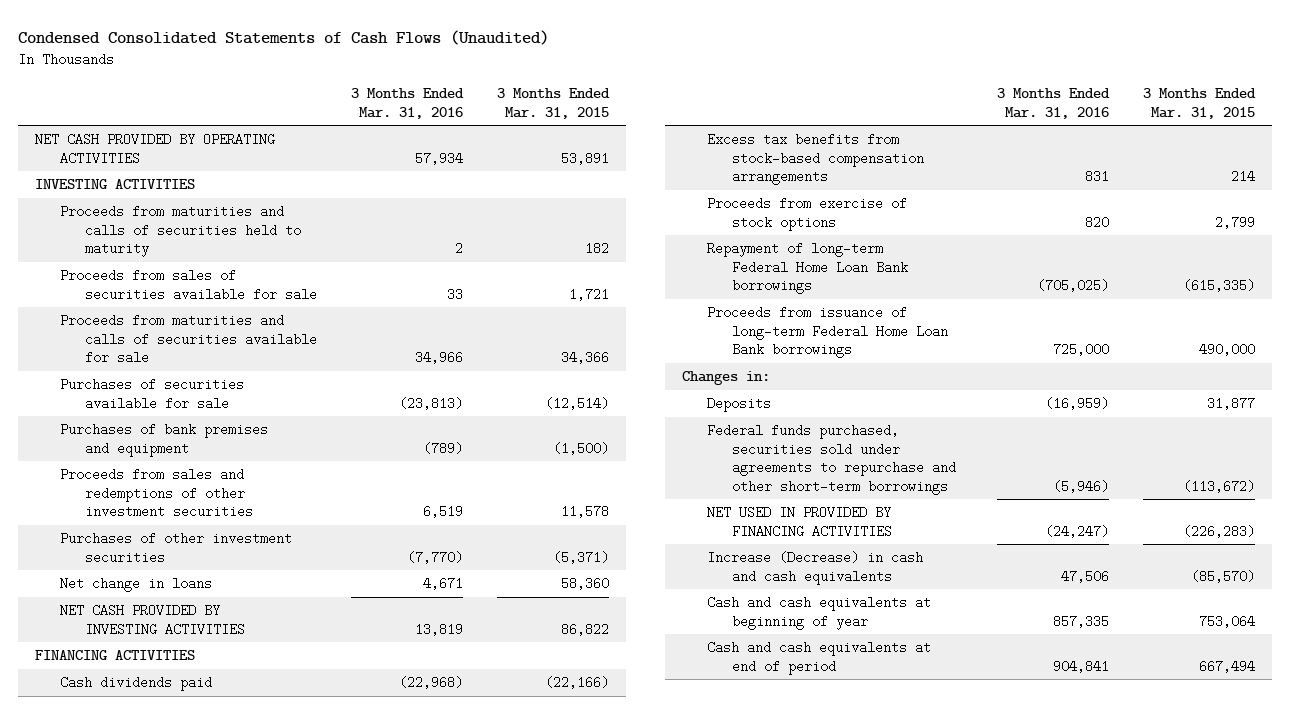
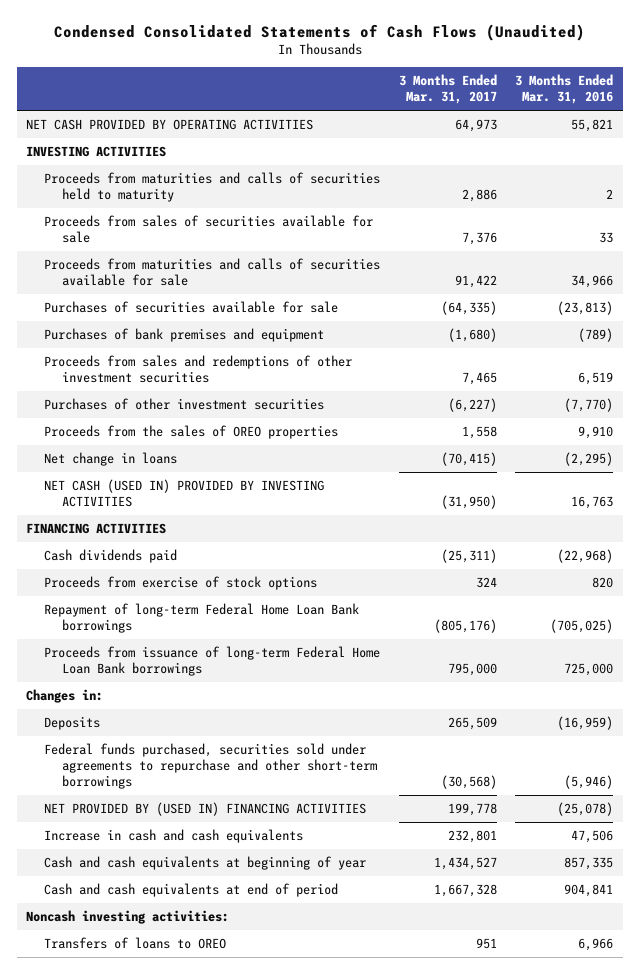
- | 3 Months Ended Mar. 31, 2016 | 3 Months Ended Mar. 31, 2015
+ | 3 Months Ended Mar. 31, 2017 | 3 Months Ended Mar. 31, 2016
- NET CASH PROVIDED BY OPERATING ACTIVITIES | 57,934 | 53,891
+ NET CASH PROVIDED BY OPERATING ACTIVITIES | 64,973 | 55,821
- Net change in loans | 4,671 | 58,360
- NET CASH PROVIDED BY INVESTING ACTIVITIES | 13,819 | 86,822
+ Proceeds from the sales of OREO properties | 1,558 | 9,910
+ Net change in loans | (70,415) | (2,295)
+ NET CASH (USED IN) PROVIDED BY INVESTING ACTIVITIES | (31,950) | 16,763
- Excess tax benefits from stock-based compensation arrangements | 831 | 214
- NET USED IN PROVIDED BY FINANCING ACTIVITIES | (24,247) | (226,283)
- Increase (Decrease) in cash and cash equivalents | 47,506 | (85,570)
+ NET PROVIDED BY (USED IN) FINANCING ACTIVITIES | 199,778 | (25,078)
+ Increase in cash and cash equivalents | 232,801 | 47,506
+ Noncash investing activities:
+ Transfers of loans to OREO | 951 | 6,966

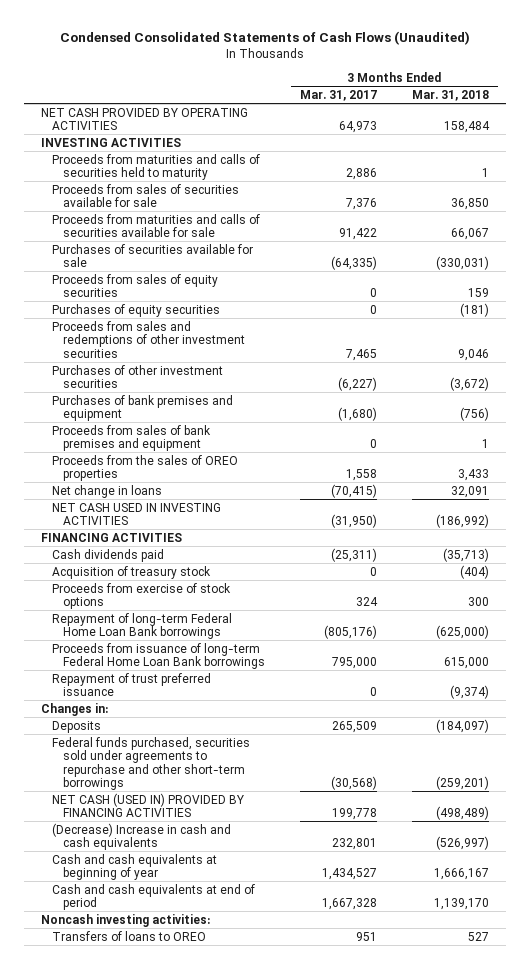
- | 3 Months Ended Mar. 31, 2017 | 3 Months Ended Mar. 31, 2016
+ | 3 Months Ended Mar. 31, 2017 | 3 Months Ended Mar. 31, 2018
+ Proceeds from sales of equity securities | 0 | 159
+ Purchases of equity securities | 0 | (181)
moved down: Purchases of bank premises and equipment | (1,680) | (756)
+ Proceeds from sales of bank premises and equipment | 0 | 1
- NET CASH (USED IN) PROVIDED BY INVESTING ACTIVITIES | (31,950) | 16,763
+ NET CASH USED IN INVESTING ACTIVITIES | (31,950) | (186,992)
+ Acquisition of treasury stock | 0 | (404)
+ Repayment of trust preferred issuance | 0 | (9,374)
- NET PROVIDED BY (USED IN) FINANCING ACTIVITIES | 199,778 | (25,078)
- Increase in cash and cash equivalents | 232,801 | 47,506
+ NET CASH (USED IN) PROVIDED BY FINANCING ACTIVITIES | 199,778 | (498,489)
+ (Decrease) Increase in cash and cash equivalents | 232,801 | (526,997)

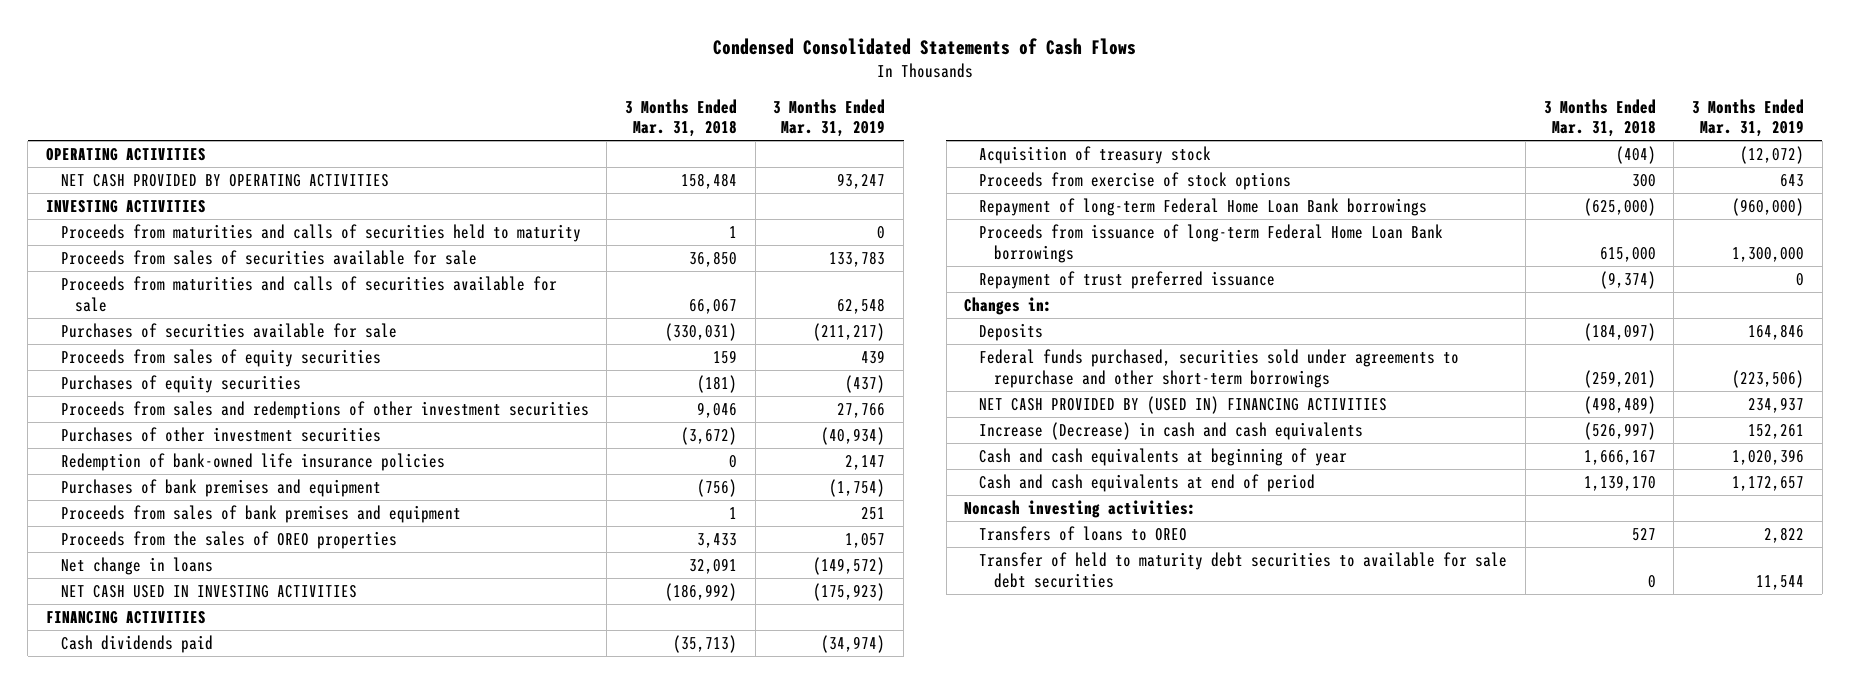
- Condensed Consolidated Statements of Cash Flows (Unaudited)
+ Condensed Consolidated Statements of Cash Flows
- | 3 Months Ended Mar. 31, 2017 | 3 Months Ended Mar. 31, 2018
+ | 3 Months Ended Mar. 31, 2018 | 3 Months Ended Mar. 31, 2019
+ OPERATING ACTIVITIES
+ Redemption of bank-owned life insurance policies | 0 | 2,147
- NET CASH (USED IN) PROVIDED BY FINANCING ACTIVITIES | 199,778 | (498,489)
- (Decrease) Increase in cash and cash equivalents | 232,801 | (526,997)
+ NET CASH PROVIDED BY (USED IN) FINANCING ACTIVITIES | (498,489) | 234,937
+ Increase (Decrease) in cash and cash equivalents | (526,997) | 152,261
+ Transfer of held to maturity debt securities to available for sale debt securities | 0 | 11,544

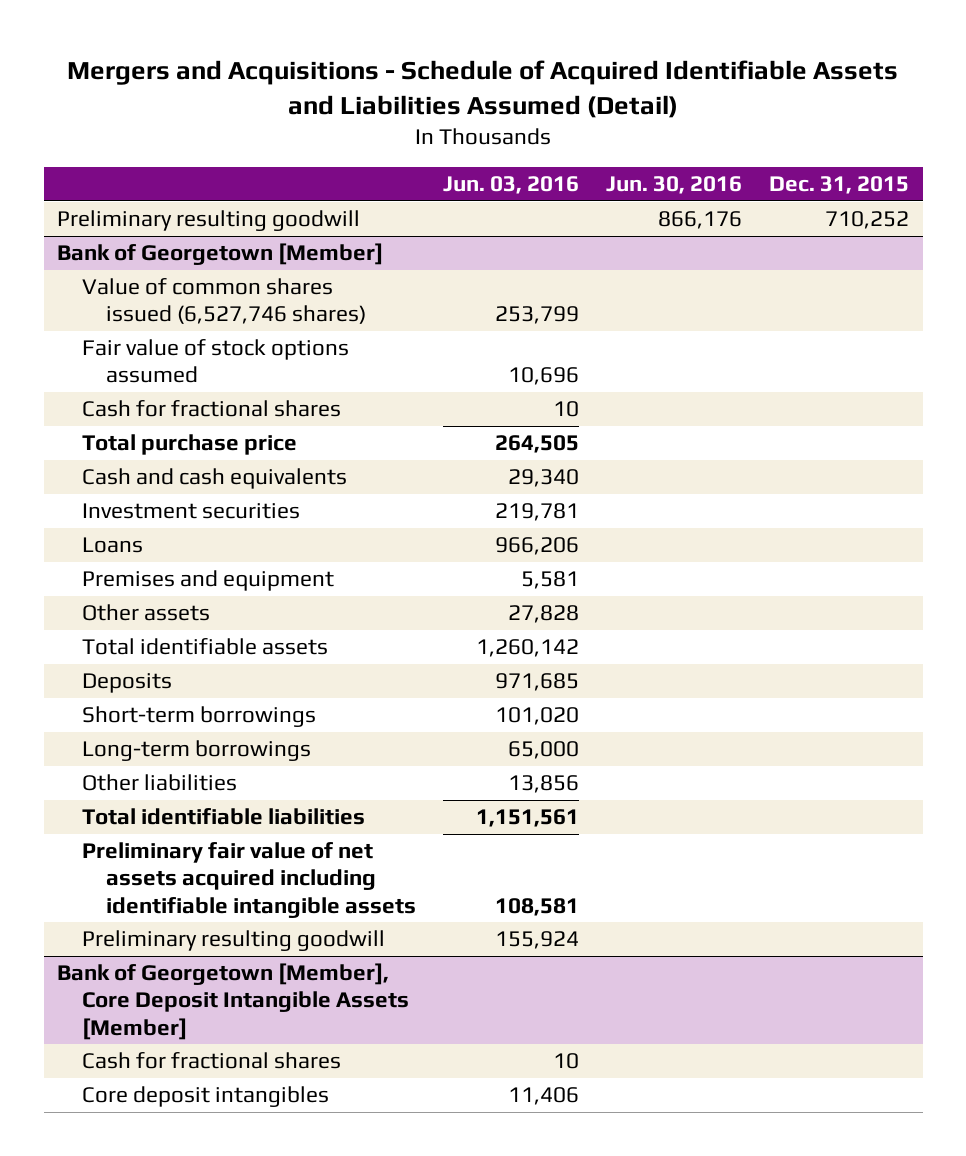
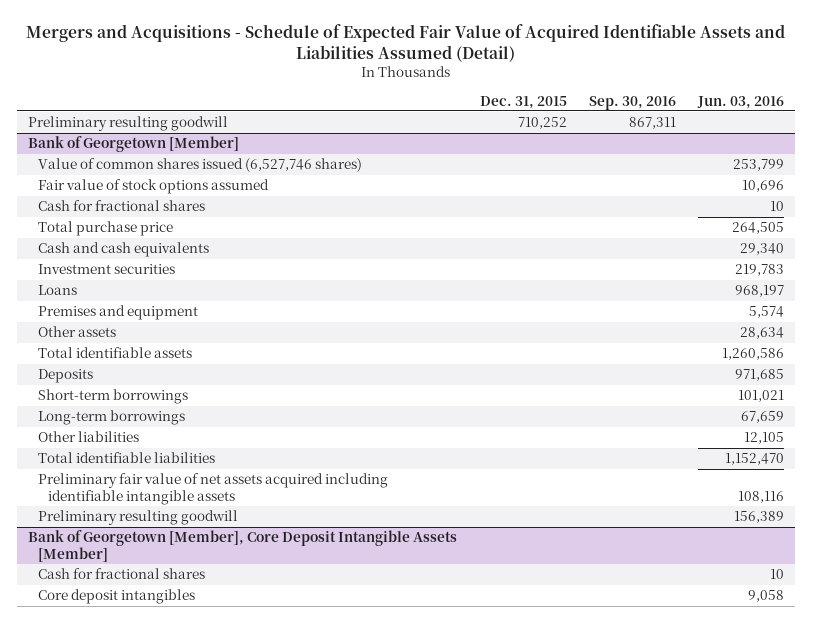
- Mergers and Acquisitions - Schedule of Acquired Identifiable Assets and Liabilities Assumed (Detail)
+ Mergers and Acquisitions - Schedule of Expected Fair Value of Acquired Identifiable Assets and Liabilities Assumed (Detail)
- | Jun. 03, 2016 | Jun. 30, 2016 | Dec. 31, 2015
+ | Dec. 31, 2015 | Sep. 30, 2016 | Jun. 03, 2016
@ Bank of Georgetown [Member]
- Investment securities | 219,781 | |
- Loans | 966,206 | |
- Premises and equipment | 5,581 | |
- Other assets | 27,828 | |
- Total identifiable assets | 1,260,142 | |
+ Investment securities | | | 219,783
+ Loans | | | 968,197
+ Premises and equipment | | | 5,574
+ Other assets | | | 28,634
+ Total identifiable assets | | | 1,260,586
- Short-term borrowings | 101,020 | |
- Long-term borrowings | 65,000 | |
- Other liabilities | 13,856 | |
- Total identifiable liabilities | 1,151,561 | |
- Preliminary fair value of net assets acquired including identifiable intangible assets | 108,581 | |
- Preliminary resulting goodwill | 155,924 | |
+ Short-term borrowings | | | 101,021
+ Long-term borrowings | | | 67,659
+ Other liabilities | | | 12,105
+ Total identifiable liabilities | | | 1,152,470
+ Preliminary fair value of net assets acquired including identifiable intangible assets | | | 108,116
+ Preliminary resulting goodwill | | | 156,389
@ Bank of Georgetown [Member], Core Deposit Intangible Assets [Member]
- Core deposit intangibles | 11,406 | |
+ Core deposit intangibles | | | 9,058

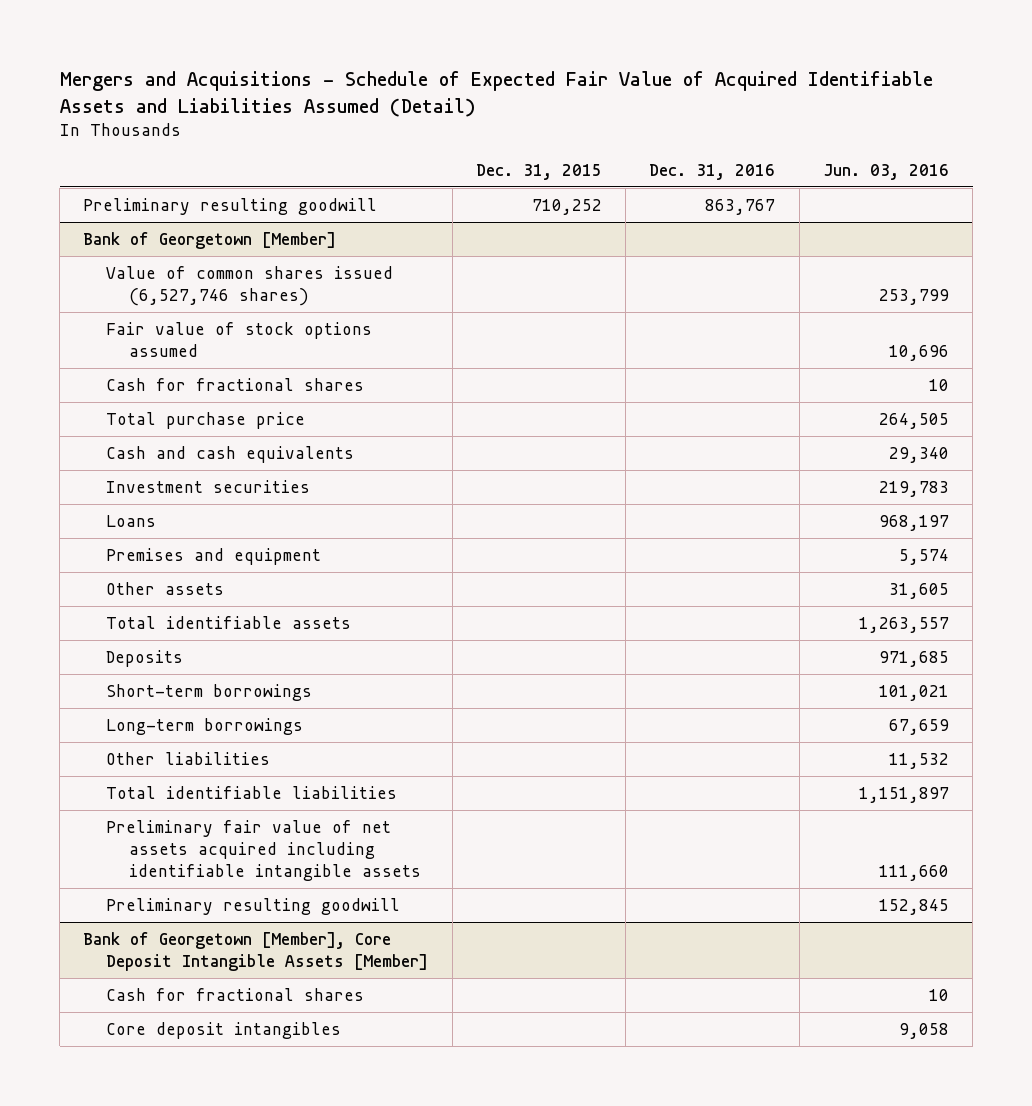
- | Dec. 31, 2015 | Sep. 30, 2016 | Jun. 03, 2016
+ | Dec. 31, 2015 | Dec. 31, 2016 | Jun. 03, 2016
@ Bank of Georgetown [Member]
- Other assets | | | 28,634
- Total identifiable assets | | | 1,260,586
+ Other assets | | | 31,605
+ Total identifiable assets | | | 1,263,557
- Other liabilities | | | 12,105
- Total identifiable liabilities | | | 1,152,470
- Preliminary fair value of net assets acquired including identifiable intangible assets | | | 108,116
- Preliminary resulting goodwill | | | 156,389
+ Other liabilities | | | 11,532
+ Total identifiable liabilities | | | 1,151,897
+ Preliminary fair value of net assets acquired including identifiable intangible assets | | | 111,660
+ Preliminary resulting goodwill | | | 152,845

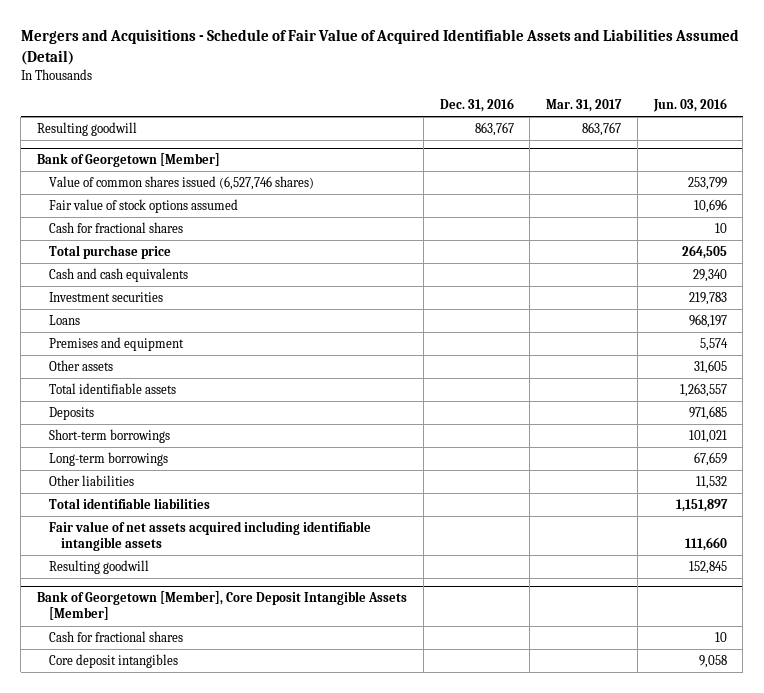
- Mergers and Acquisitions - Schedule of Expected Fair Value of Acquired Identifiable Assets and Liabilities Assumed (Detail)
+ Mergers and Acquisitions - Schedule of Fair Value of Acquired Identifiable Assets and Liabilities Assumed (Detail)
- | Dec. 31, 2015 | Dec. 31, 2016 | Jun. 03, 2016
+ | Dec. 31, 2016 | Mar. 31, 2017 | Jun. 03, 2016
- Preliminary resulting goodwill | 710,252 | 863,767 |
+ Resulting goodwill | 863,767 | 863,767 |
@ Bank of Georgetown [Member]
- Preliminary fair value of net assets acquired including identifiable intangible assets | | | 111,660
- Preliminary resulting goodwill | | | 152,845
+ Fair value of net assets acquired including identifiable intangible assets | | | 111,660
+ Resulting goodwill | | | 152,845

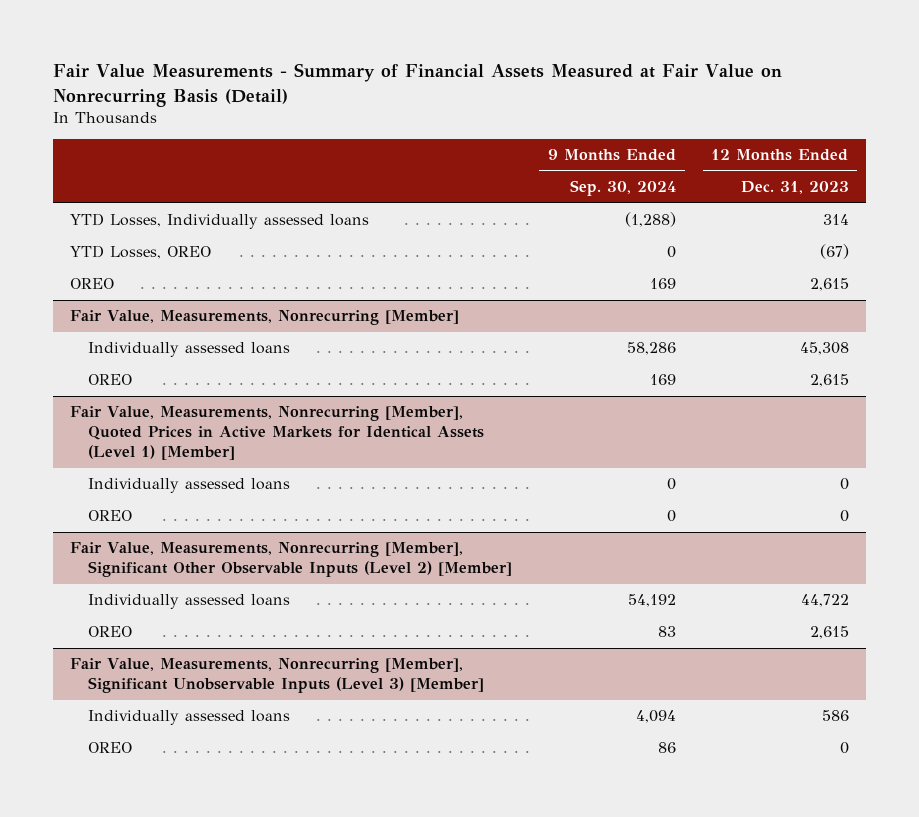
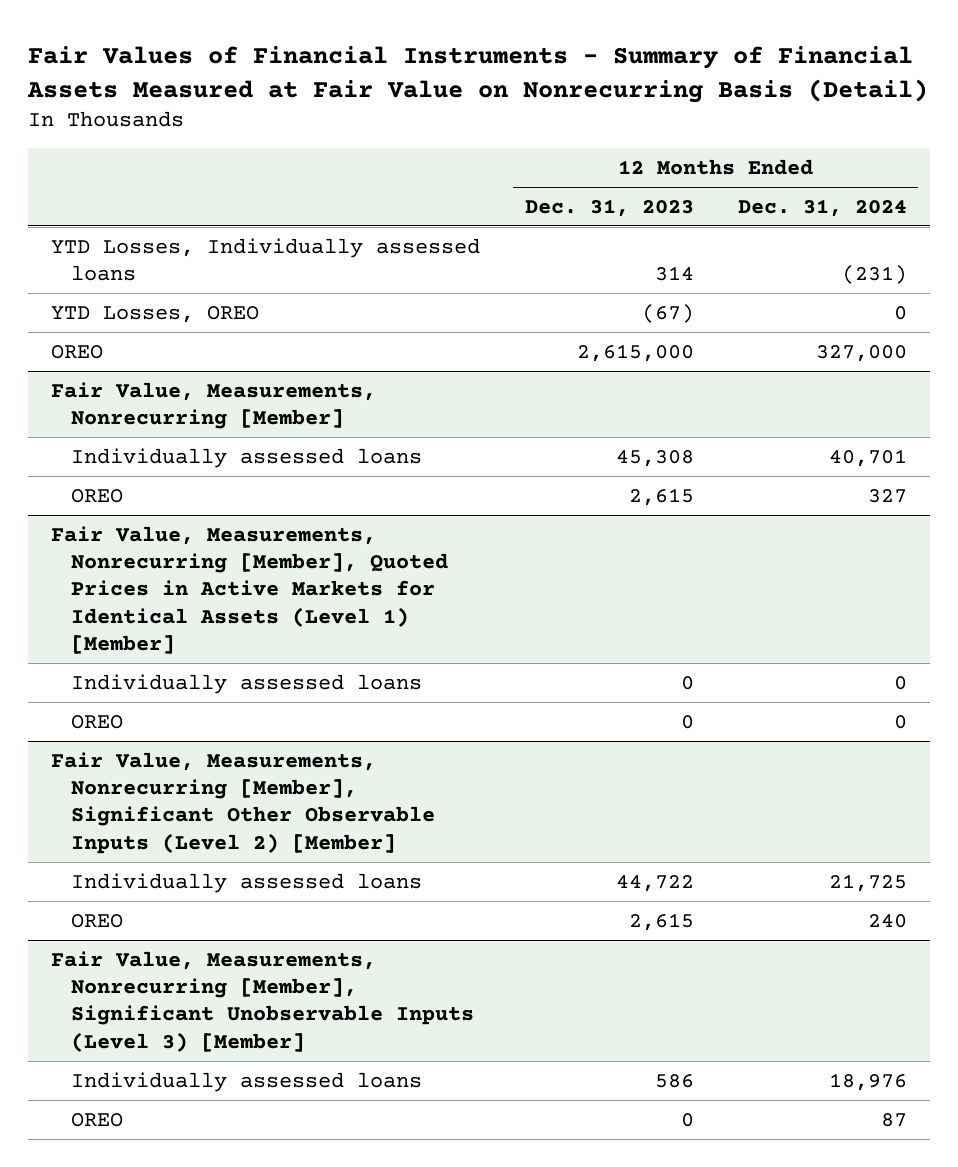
- Fair Value Measurements - Summary of Financial Assets Measured at Fair Value on Nonrecurring Basis (Detail)
+ Fair Values of Financial Instruments - Summary of Financial Assets Measured at Fair Value on Nonrecurring Basis (Detail)
- | 9 Months Ended Sep. 30, 2024 | 12 Months Ended Dec. 31, 2023
+ | 12 Months Ended Dec. 31, 2023 | 12 Months Ended Dec. 31, 2024
- OREO | 169 | 2,615
+ OREO | 2,615,000 | 327,000

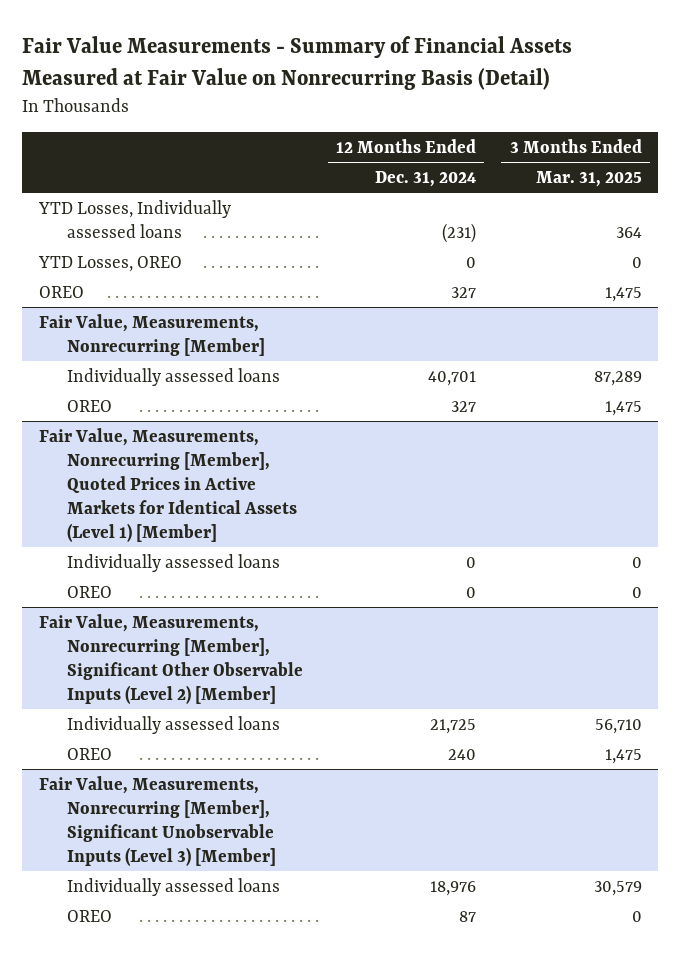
- Fair Values of Financial Instruments - Summary of Financial Assets Measured at Fair Value on Nonrecurring Basis (Detail)
+ Fair Value Measurements - Summary of Financial Assets Measured at Fair Value on Nonrecurring Basis (Detail)
- | 12 Months Ended Dec. 31, 2023 | 12 Months Ended Dec. 31, 2024
+ | 12 Months Ended Dec. 31, 2024 | 3 Months Ended Mar. 31, 2025
- OREO | 2,615,000 | 327,000
+ OREO | 327 | 1,475

